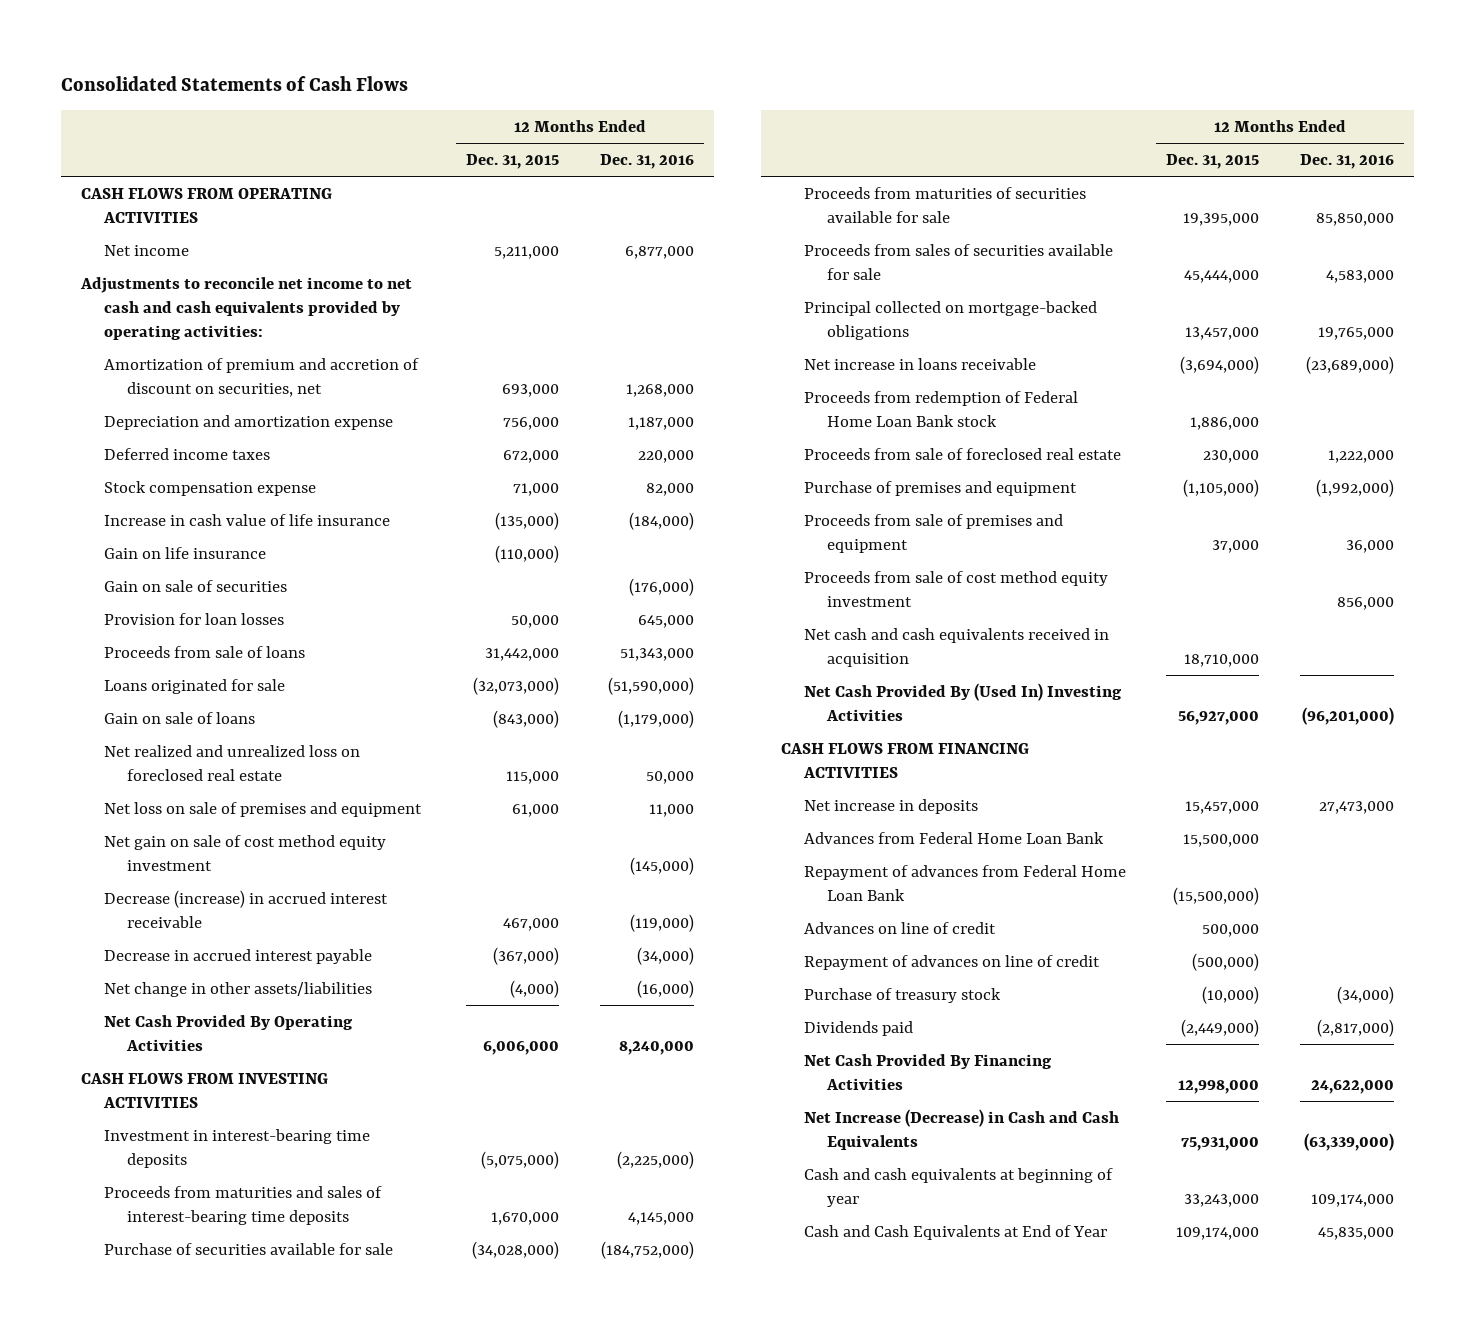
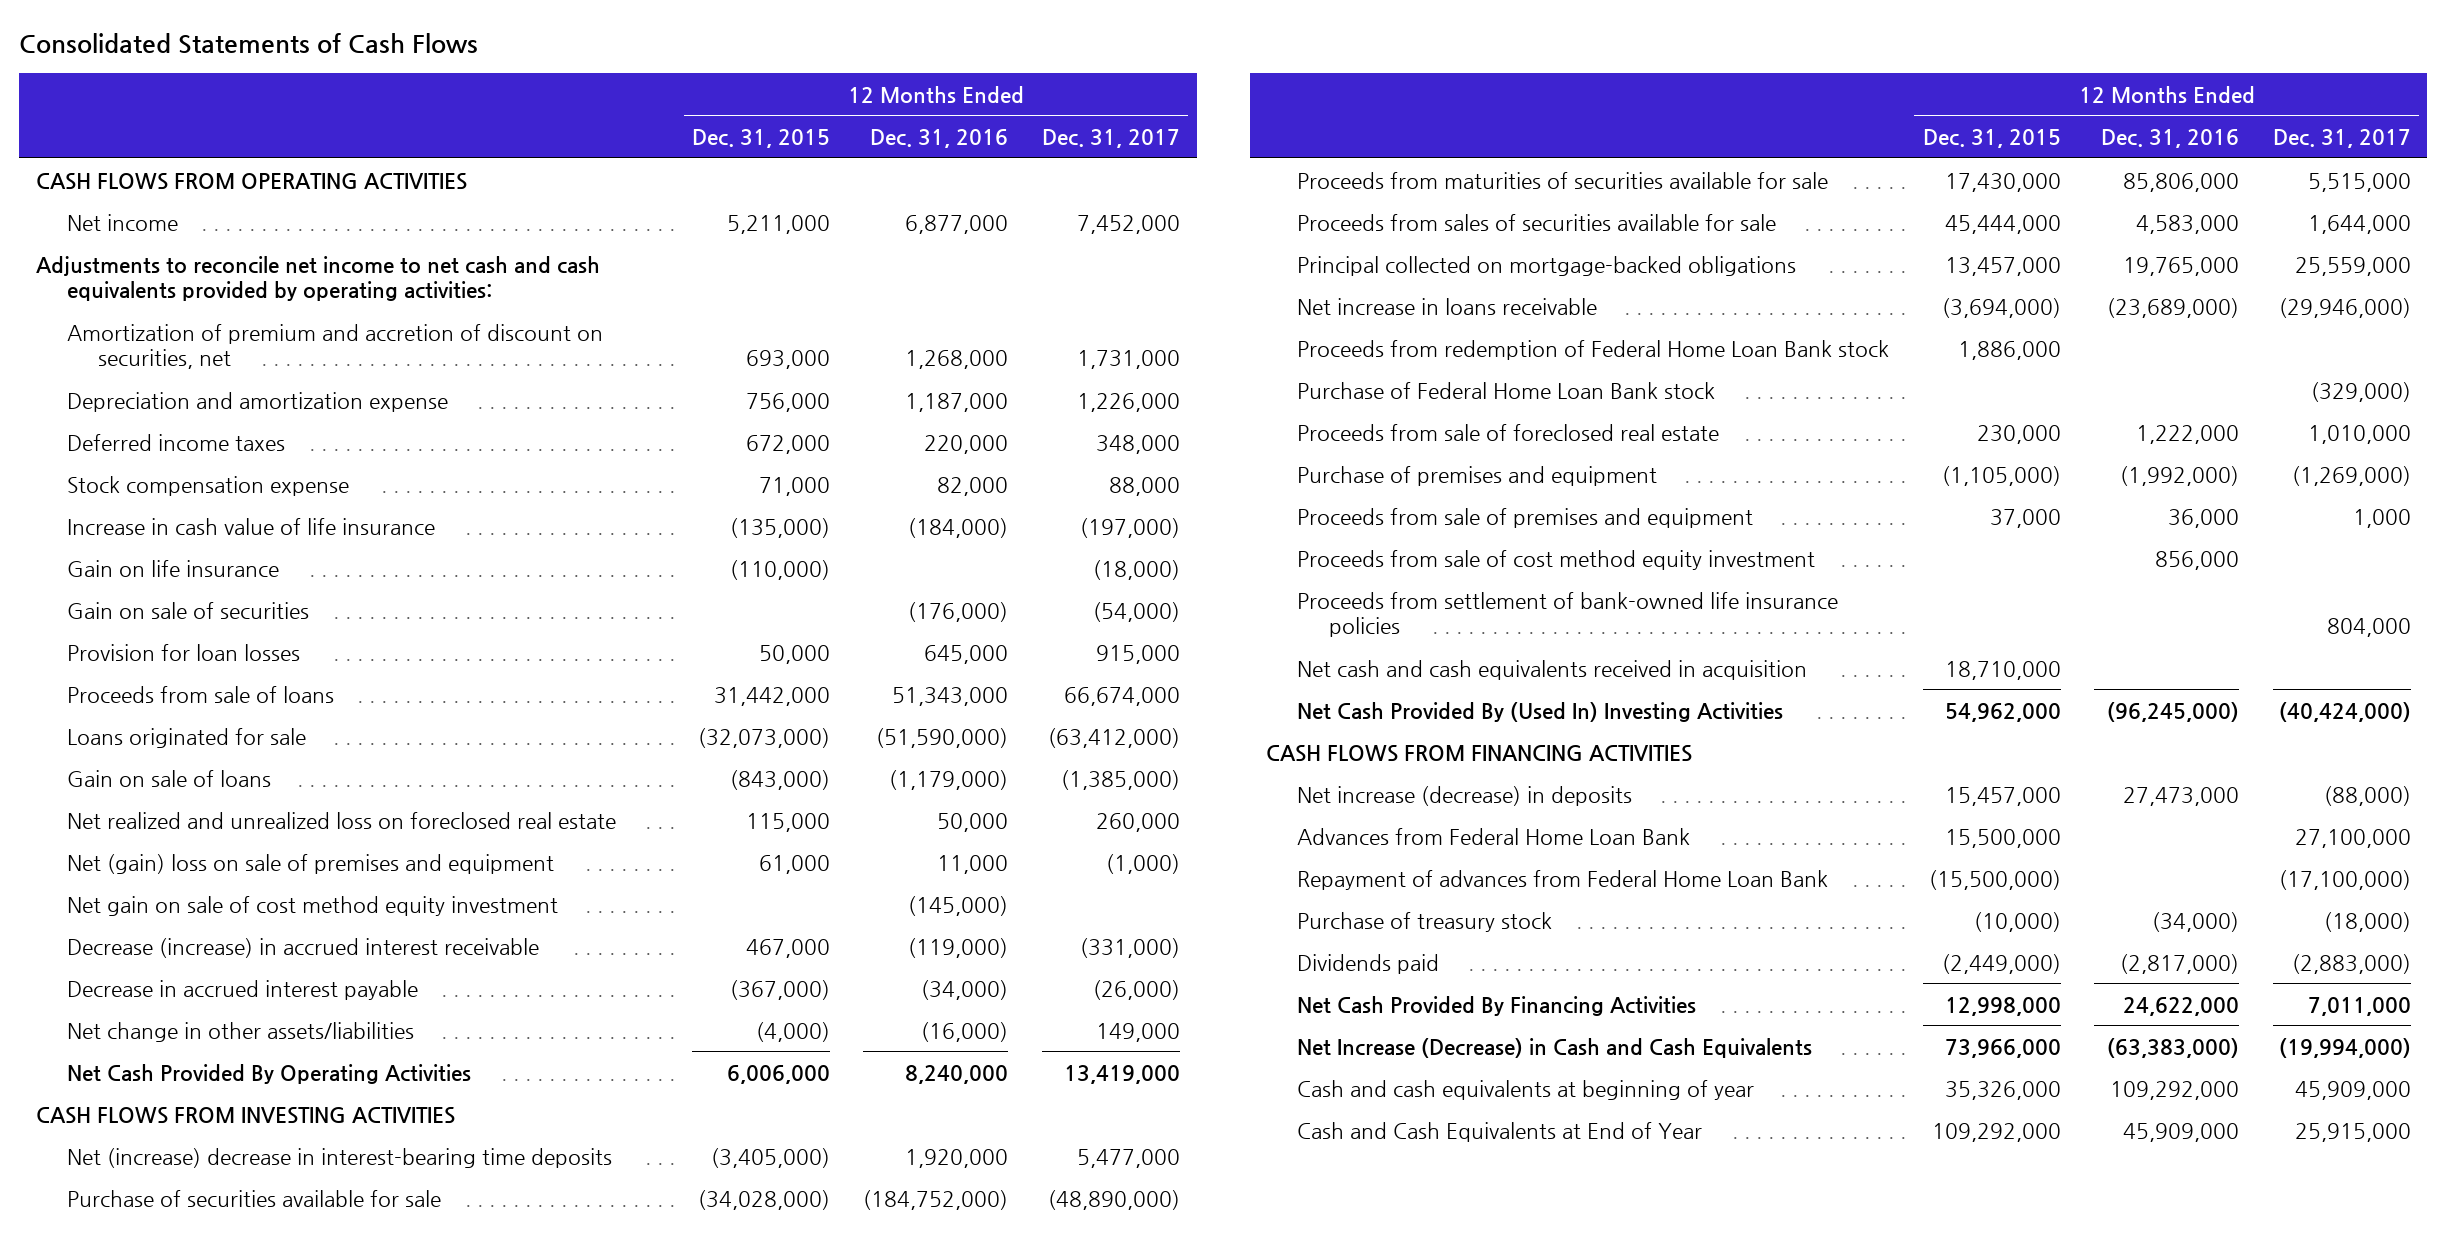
- | 12 Months Ended Dec. 31, 2015 | 12 Months Ended Dec. 31, 2016
+ | 12 Months Ended Dec. 31, 2015 | 12 Months Ended Dec. 31, 2016 | 12 Months Ended Dec. 31, 2017
- Net loss on sale of premises and equipment | 61,000 | 11,000
+ Net (gain) loss on sale of premises and equipment | 61,000 | 11,000 | (1,000)
- Investment in interest-bearing time deposits | (5,075,000) | (2,225,000)
- Proceeds from maturities and sales of interest-bearing time deposits | 1,670,000 | 4,145,000
+ Net (increase) decrease in interest-bearing time deposits | (3,405,000) | 1,920,000 | 5,477,000
- Proceeds from maturities of securities available for sale | 19,395,000 | 85,850,000
+ Proceeds from maturities of securities available for sale | 17,430,000 | 85,806,000 | 5,515,000
+ Purchase of Federal Home Loan Bank stock | | | (329,000)
+ Proceeds from settlement of bank-owned life insurance policies | | | 804,000
- Net Cash Provided By (Used In) Investing Activities | 56,927,000 | (96,201,000)
+ Net Cash Provided By (Used In) Investing Activities | 54,962,000 | (96,245,000) | (40,424,000)
- Net increase in deposits | 15,457,000 | 27,473,000
+ Net increase (decrease) in deposits | 15,457,000 | 27,473,000 | (88,000)
- Advances on line of credit | 500,000 |
- Repayment of advances on line of credit | (500,000) |
- Net Increase (Decrease) in Cash and Cash Equivalents | 75,931,000 | (63,339,000)
- Cash and cash equivalents at beginning of year | 33,243,000 | 109,174,000
- Cash and Cash Equivalents at End of Year | 109,174,000 | 45,835,000
+ Net Increase (Decrease) in Cash and Cash Equivalents | 73,966,000 | (63,383,000) | (19,994,000)
+ Cash and cash equivalents at beginning of year | 35,326,000 | 109,292,000 | 45,909,000
+ Cash and Cash Equivalents at End of Year | 109,292,000 | 45,909,000 | 25,915,000

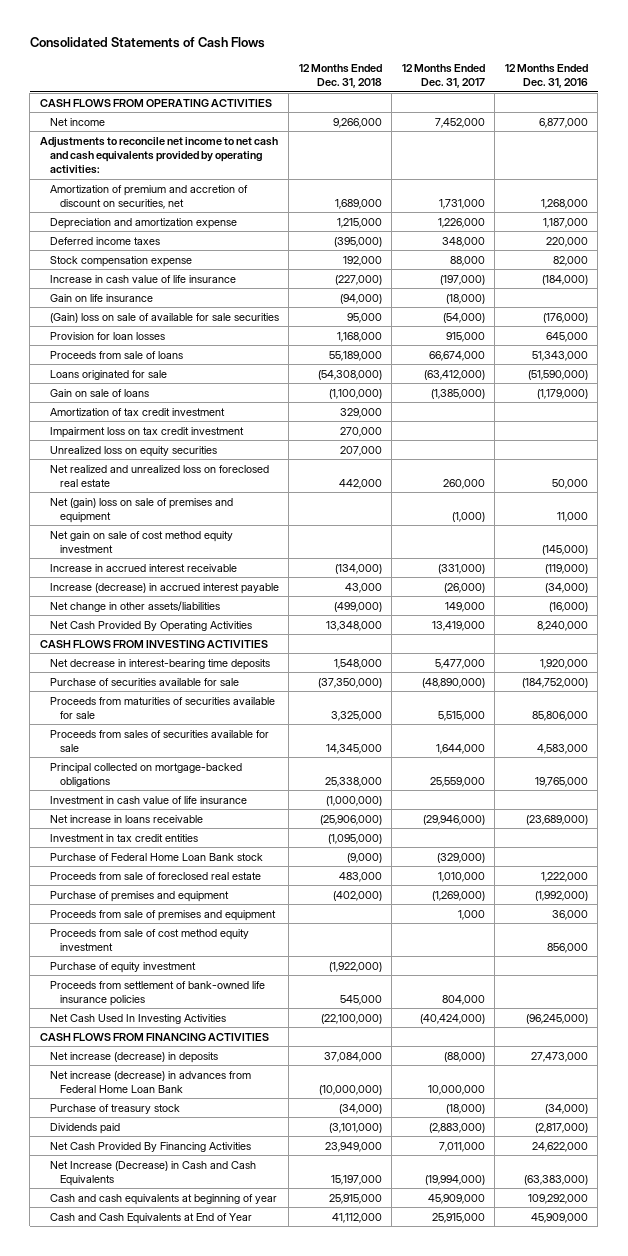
- | 12 Months Ended Dec. 31, 2015 | 12 Months Ended Dec. 31, 2016 | 12 Months Ended Dec. 31, 2017
+ | 12 Months Ended Dec. 31, 2018 | 12 Months Ended Dec. 31, 2017 | 12 Months Ended Dec. 31, 2016
- Gain on sale of securities | | (176,000) | (54,000)
+ (Gain) loss on sale of available for sale securities | 95,000 | (54,000) | (176,000)
+ Amortization of tax credit investment | 329,000 | |
+ Impairment loss on tax credit investment | 270,000 | |
+ Unrealized loss on equity securities | 207,000 | |
- Decrease (increase) in accrued interest receivable | 467,000 | (119,000) | (331,000)
- Decrease in accrued interest payable | (367,000) | (34,000) | (26,000)
+ Increase in accrued interest receivable | (134,000) | (331,000) | (119,000)
+ Increase (decrease) in accrued interest payable | 43,000 | (26,000) | (34,000)
- Net (increase) decrease in interest-bearing time deposits | (3,405,000) | 1,920,000 | 5,477,000
+ Net decrease in interest-bearing time deposits | 1,548,000 | 5,477,000 | 1,920,000
+ Investment in cash value of life insurance | (1,000,000) | |
- Proceeds from redemption of Federal Home Loan Bank stock | 1,886,000 | |
+ Investment in tax credit entities | (1,095,000) | |
+ Purchase of equity investment | (1,922,000) | |
- Net cash and cash equivalents received in acquisition | 18,710,000 | |
- Net Cash Provided By (Used In) Investing Activities | 54,962,000 | (96,245,000) | (40,424,000)
+ Net Cash Used In Investing Activities | (22,100,000) | (40,424,000) | (96,245,000)
- Advances from Federal Home Loan Bank | 15,500,000 | | 27,100,000
- Repayment of advances from Federal Home Loan Bank | (15,500,000) | | (17,100,000)
+ Net increase (decrease) in advances from Federal Home Loan Bank | (10,000,000) | 10,000,000 |

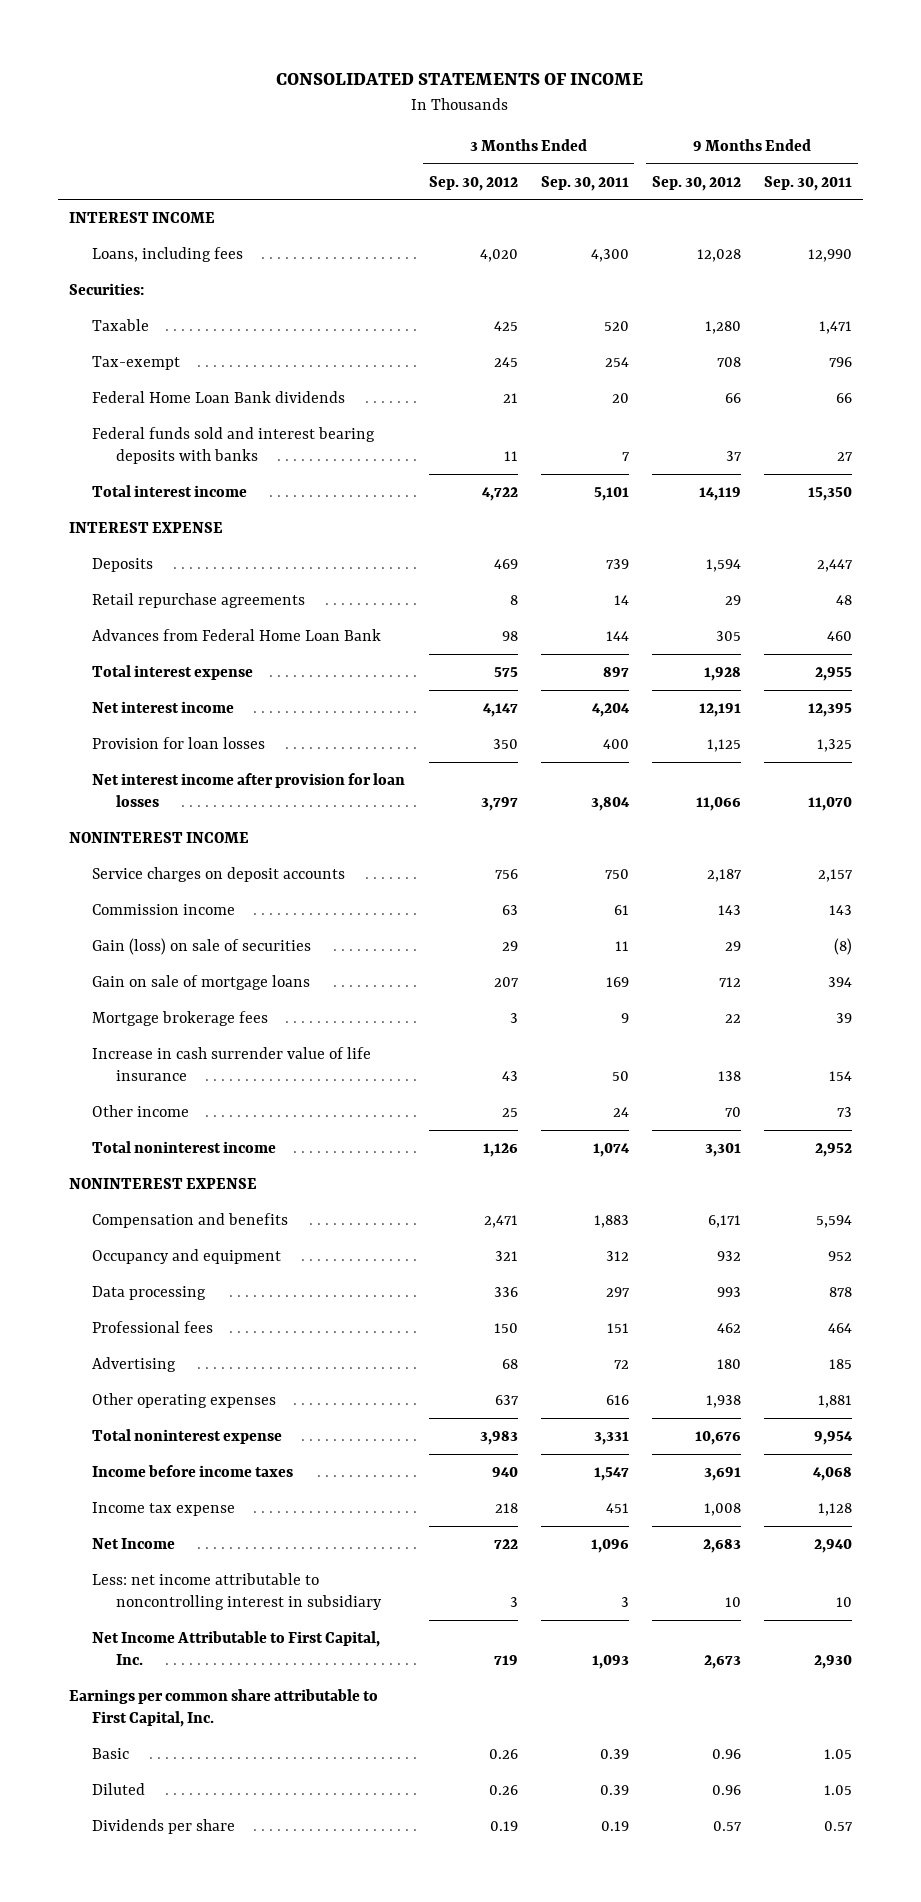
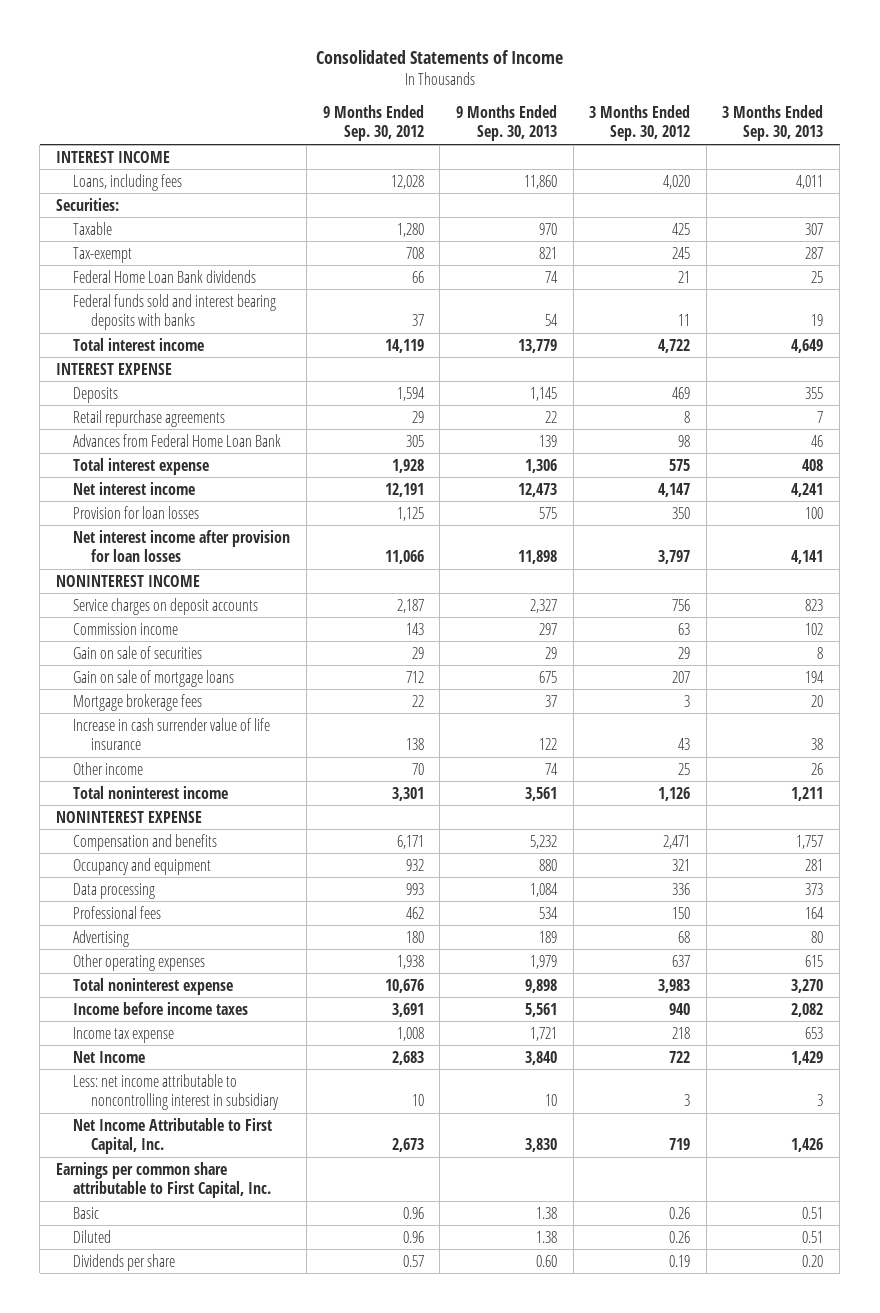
- CONSOLIDATED STATEMENTS OF INCOME
+ Consolidated Statements of Income
- | 3 Months Ended Sep. 30, 2012 | 3 Months Ended Sep. 30, 2011 | 9 Months Ended Sep. 30, 2012 | 9 Months Ended Sep. 30, 2011
+ | 9 Months Ended Sep. 30, 2012 | 9 Months Ended Sep. 30, 2013 | 3 Months Ended Sep. 30, 2012 | 3 Months Ended Sep. 30, 2013
- Gain (loss) on sale of securities | 29 | 11 | 29 | (8)
+ Gain on sale of securities | 29 | 29 | 29 | 8

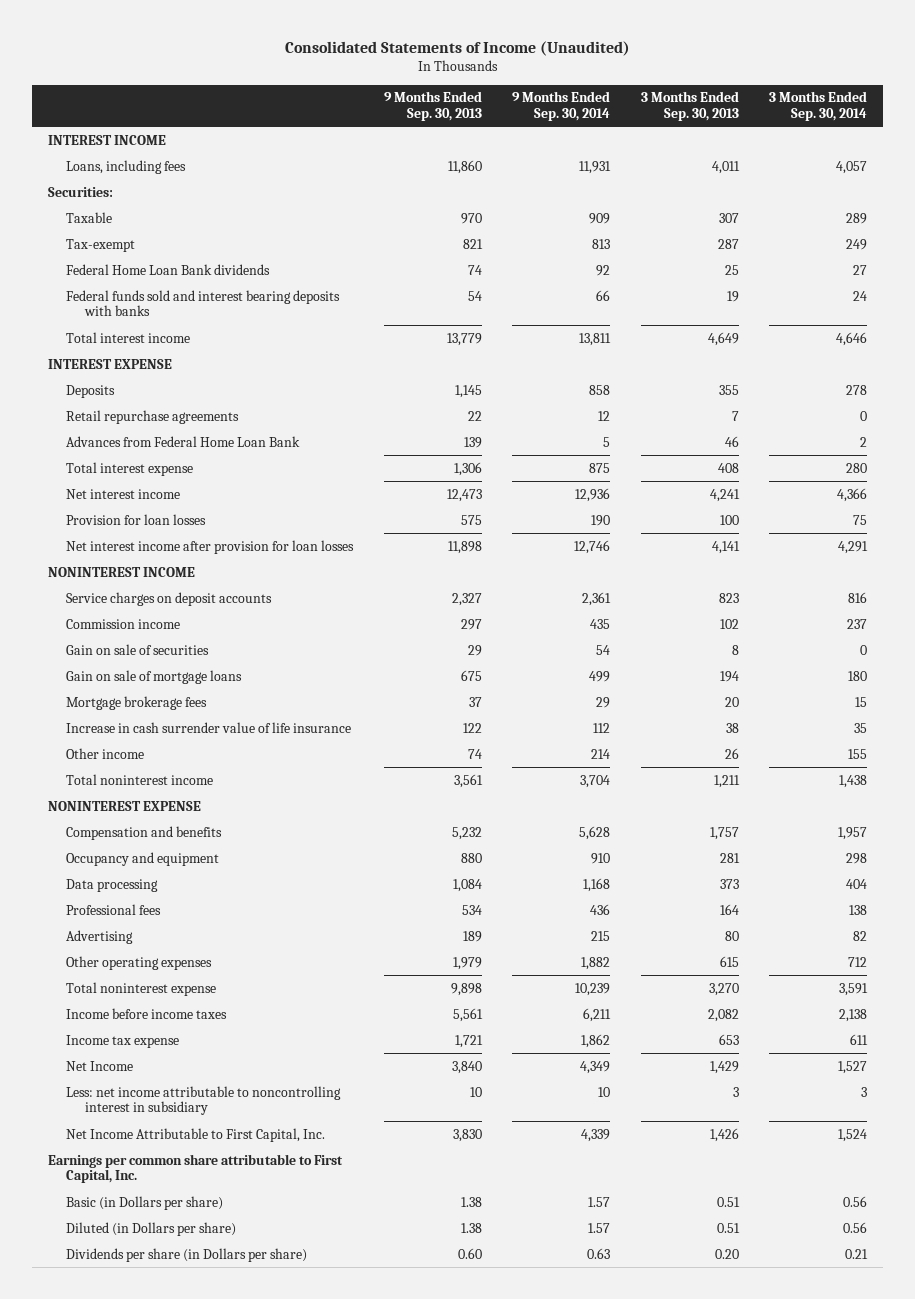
- Consolidated Statements of Income
+ Consolidated Statements of Income (Unaudited)
- | 9 Months Ended Sep. 30, 2012 | 9 Months Ended Sep. 30, 2013 | 3 Months Ended Sep. 30, 2012 | 3 Months Ended Sep. 30, 2013
+ | 9 Months Ended Sep. 30, 2013 | 9 Months Ended Sep. 30, 2014 | 3 Months Ended Sep. 30, 2013 | 3 Months Ended Sep. 30, 2014
- Basic | 0.96 | 1.38 | 0.26 | 0.51
- Diluted | 0.96 | 1.38 | 0.26 | 0.51
- Dividends per share | 0.57 | 0.60 | 0.19 | 0.20
+ Basic (in Dollars per share) | 1.38 | 1.57 | 0.51 | 0.56
+ Diluted (in Dollars per share) | 1.38 | 1.57 | 0.51 | 0.56
+ Dividends per share (in Dollars per share) | 0.60 | 0.63 | 0.20 | 0.21

